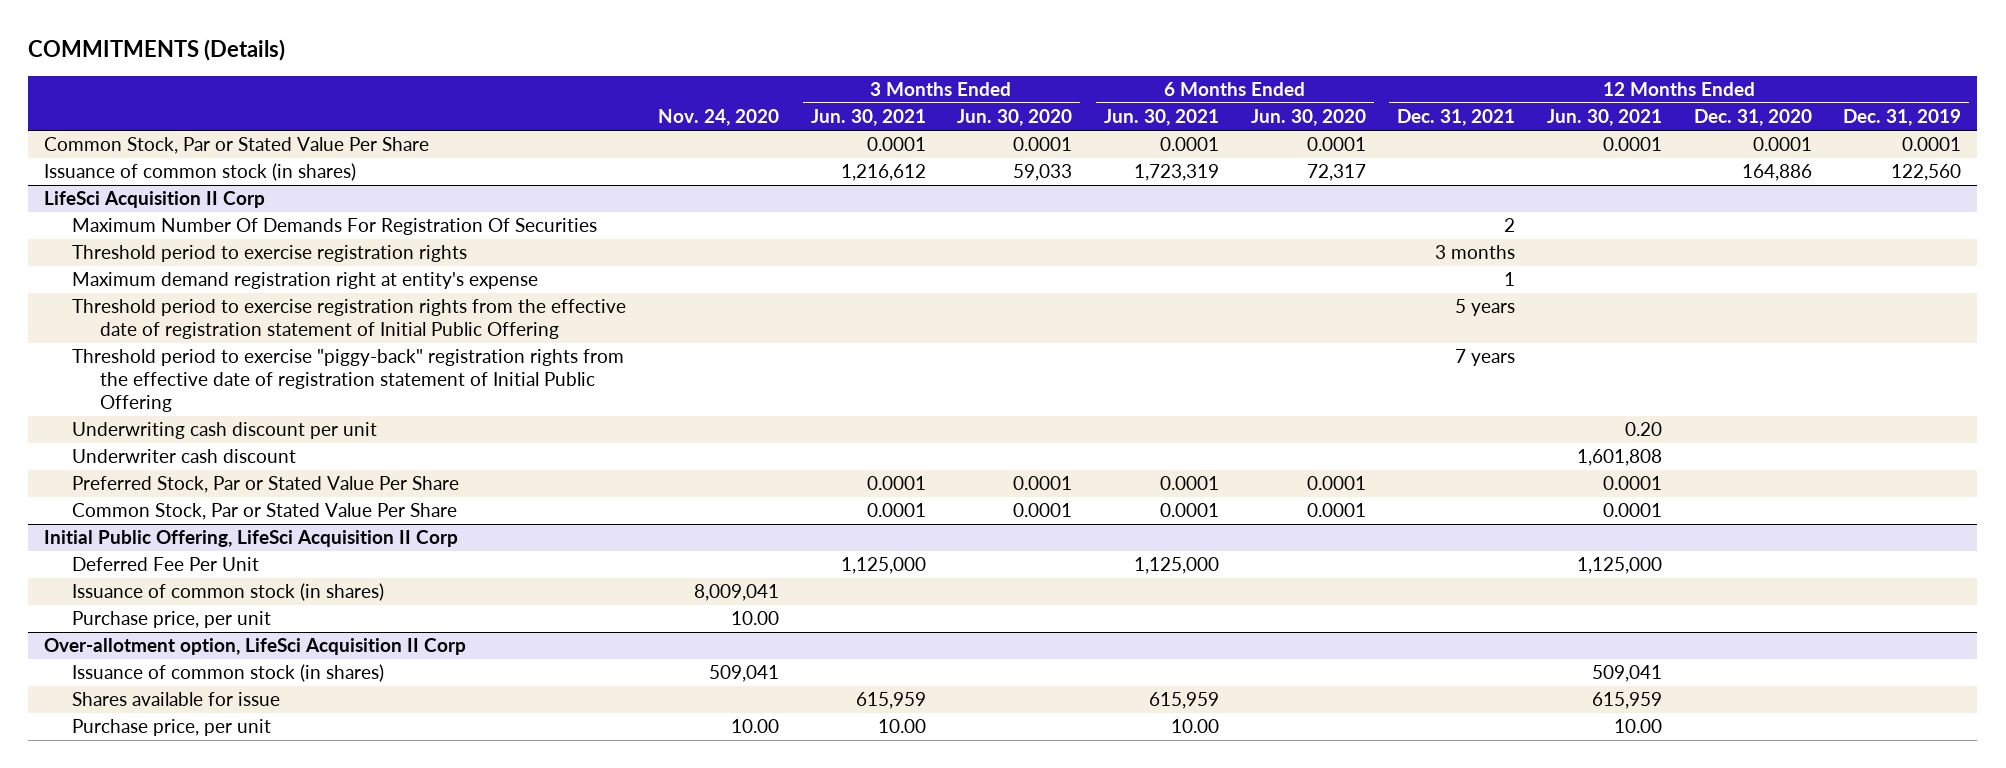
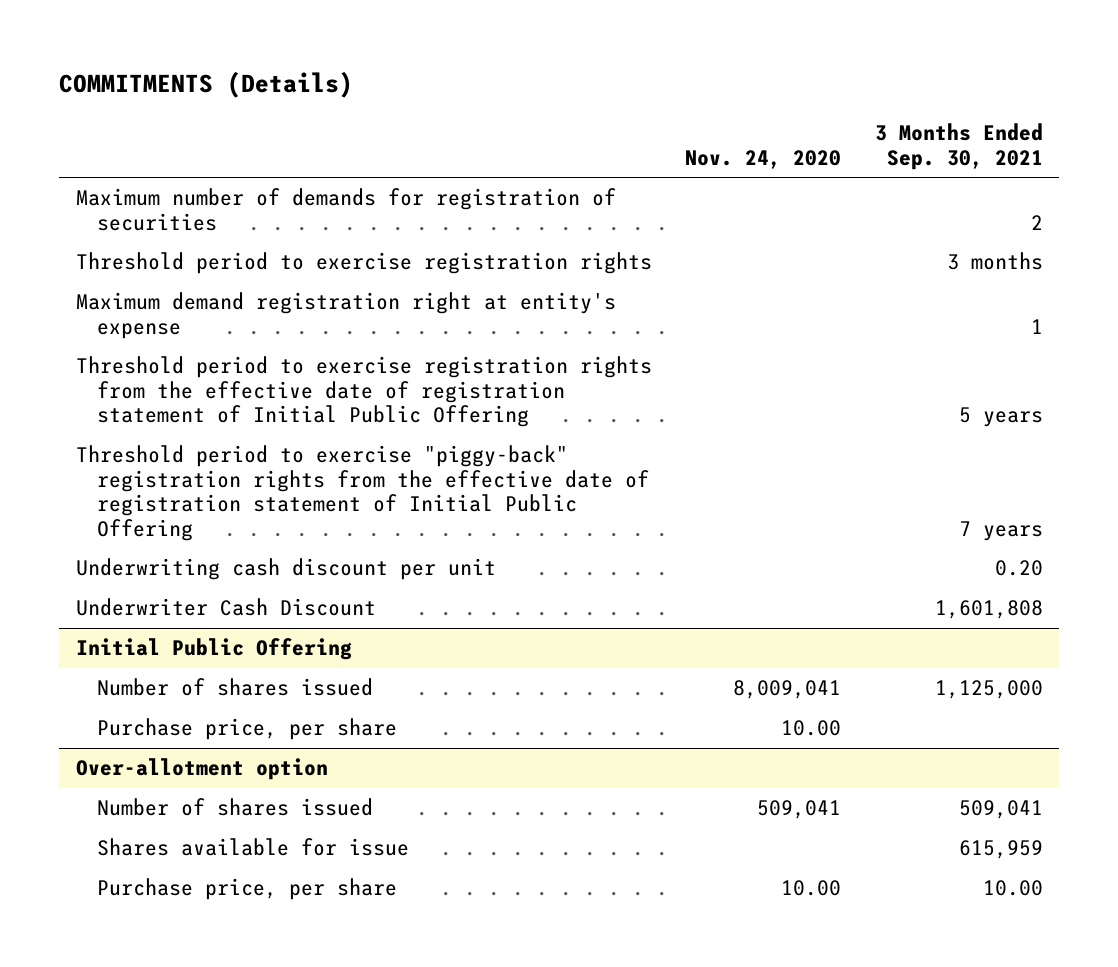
- | Nov. 24, 2020 | 3 Months Ended Jun. 30, 2021 | 3 Months Ended Jun. 30, 2020 | 6 Months Ended Jun. 30, 2021 | 6 Months Ended Jun. 30, 2020 | 12 Months Ended Dec. 31, 2021 | 12 Months Ended Jun. 30, 2021 | 12 Months Ended Dec. 31, 2020 | 12 Months Ended Dec. 31, 2019
+ | Nov. 24, 2020 | 3 Months Ended Sep. 30, 2021
- Common Stock, Par or Stated Value Per Share | | 0.0001 | 0.0001 | 0.0001 | 0.0001 | | 0.0001 | 0.0001 | 0.0001
- Issuance of common stock (in shares) | | 1,216,612 | 59,033 | 1,723,319 | 72,317 | | | 164,886 | 122,560
- LifeSci Acquisition II Corp
- Maximum Number Of Demands For Registration Of Securities | | | | | | 2 | | |
- Threshold period to exercise registration rights | | | | | | 3 months | | |
- Maximum demand registration right at entity's expense | | | | | | 1 | | |
- Threshold period to exercise registration rights from the effective date of registration statement of Initial Public Offering | | | | | | 5 years | | |
- Threshold period to exercise "piggy-back" registration rights from the effective date of registration statement of Initial Public Offering | | | | | | 7 years | | |
- Underwriting cash discount per unit | | | | | | | 0.20 | |
- Underwriter cash discount | | | | | | | 1,601,808 | |
- Preferred Stock, Par or Stated Value Per Share | | 0.0001 | 0.0001 | 0.0001 | 0.0001 | | 0.0001 | |
- Common Stock, Par or Stated Value Per Share | | 0.0001 | 0.0001 | 0.0001 | 0.0001 | | 0.0001 | |
- Initial Public Offering, LifeSci Acquisition II Corp
- Deferred Fee Per Unit | | 1,125,000 | | 1,125,000 | | | 1,125,000 | |
- Issuance of common stock (in shares) | 8,009,041 | | | | | | | |
- Purchase price, per unit | 10.00 | | | | | | | |
- Over-allotment option, LifeSci Acquisition II Corp
- Issuance of common stock (in shares) | 509,041 | | | | | | 509,041 | |
+ Maximum number of demands for registration of securities | | 2
+ Threshold period to exercise registration rights | | 3 months
+ Maximum demand registration right at entity's expense | | 1
+ Threshold period to exercise registration rights from the effective date of registration statement of Initial Public Offering | | 5 years
+ Threshold period to exercise "piggy-back" registration rights from the effective date of registration statement of Initial Public Offering | | 7 years
+ Underwriting cash discount per unit | | 0.20
+ Underwriter Cash Discount | | 1,601,808
+ Initial Public Offering
+ Number of shares issued | 8,009,041 | 1,125,000
+ Purchase price, per share | 10.00 |
+ Over-allotment option
+ Number of shares issued | 509,041 | 509,041
- Purchase price, per unit | 10.00 | 10.00 | | 10.00 | | | 10.00 | |
+ Purchase price, per share | 10.00 | 10.00

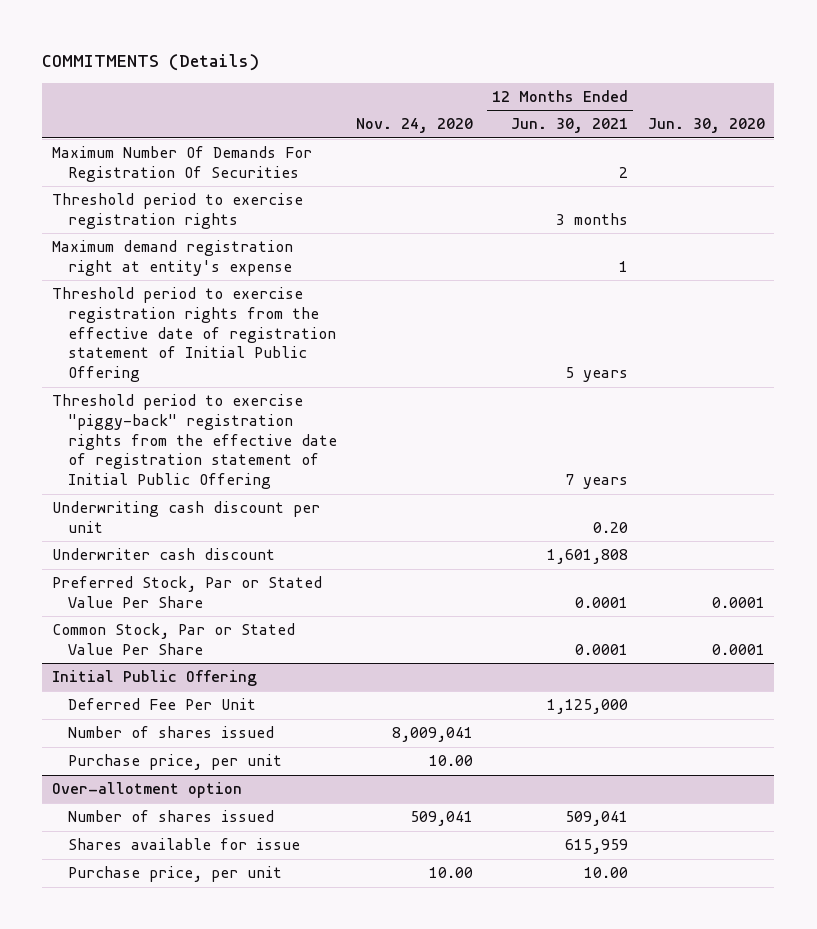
- | Nov. 24, 2020 | 3 Months Ended Sep. 30, 2021
+ | Nov. 24, 2020 | 12 Months Ended Jun. 30, 2021 | Jun. 30, 2020
- Maximum number of demands for registration of securities | | 2
+ Maximum Number Of Demands For Registration Of Securities | | 2 |
- Underwriter Cash Discount | | 1,601,808
+ Underwriter cash discount | | 1,601,808 |
+ Preferred Stock, Par or Stated Value Per Share | | 0.0001 | 0.0001
+ Common Stock, Par or Stated Value Per Share | | 0.0001 | 0.0001
@ Initial Public Offering
+ Deferred Fee Per Unit | | 1,125,000 |
- Purchase price, per share | 10.00 |
+ Purchase price, per unit | 10.00 | |
@ Over-allotment option
- Purchase price, per share | 10.00 | 10.00
+ Purchase price, per unit | 10.00 | 10.00 |

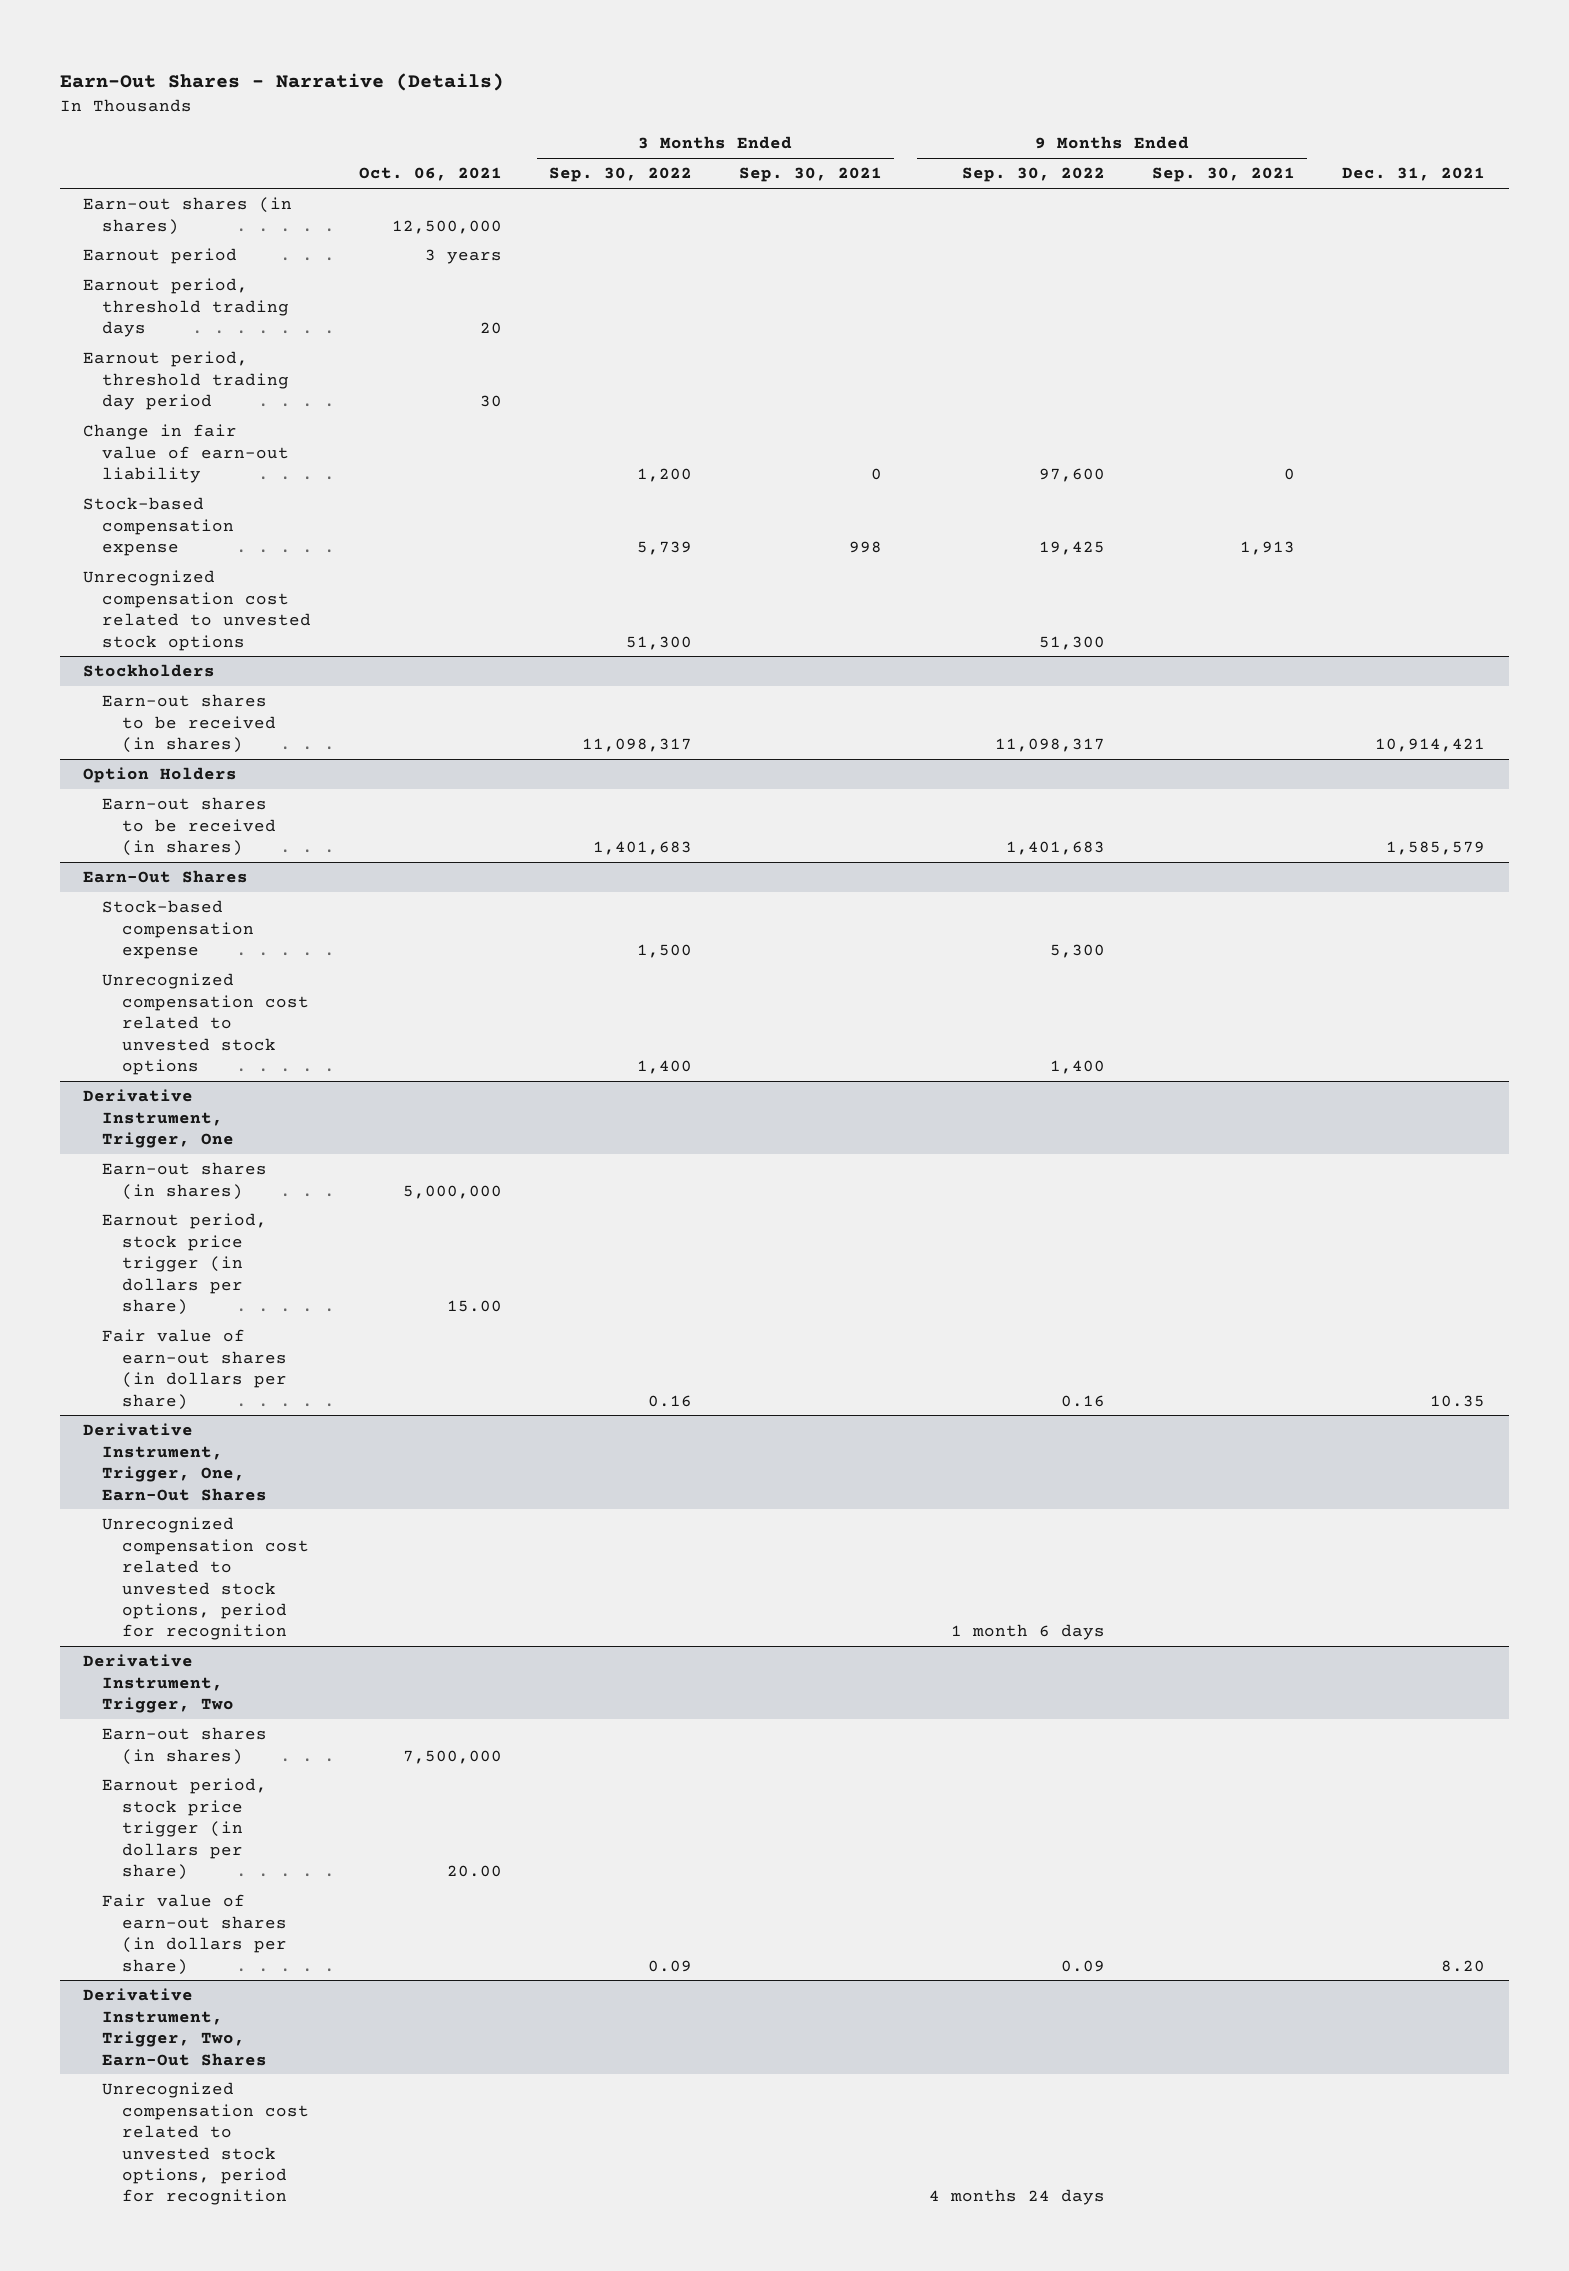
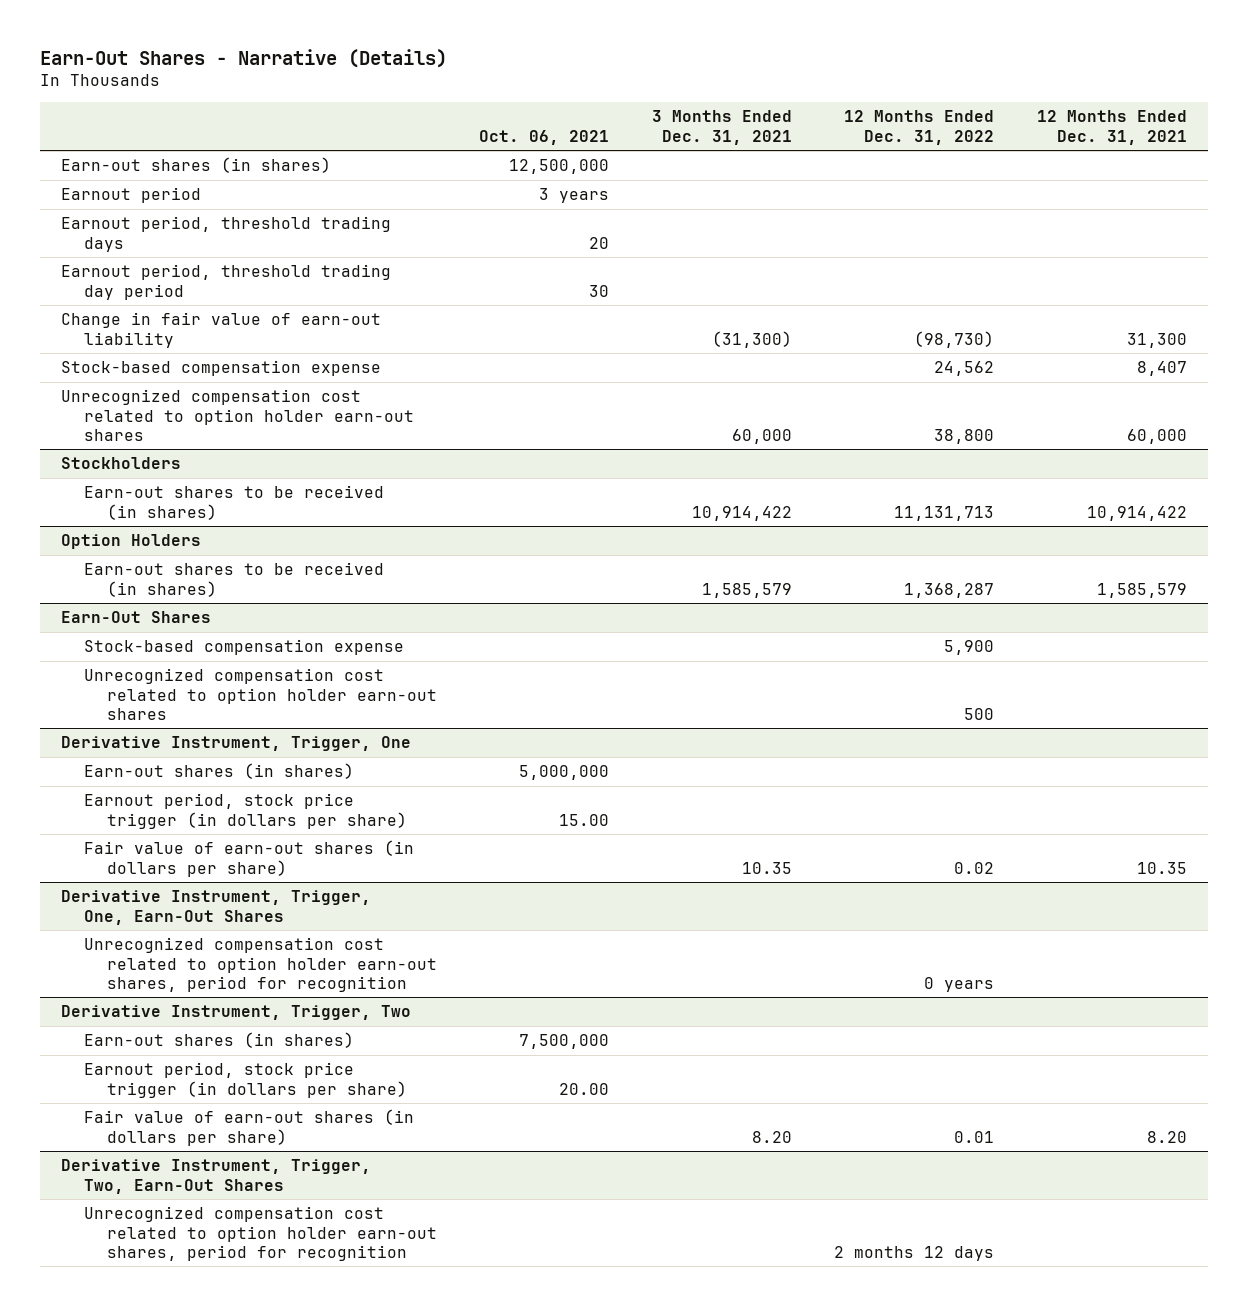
- | Oct. 06, 2021 | 3 Months Ended Sep. 30, 2022 | 3 Months Ended Sep. 30, 2021 | 9 Months Ended Sep. 30, 2022 | 9 Months Ended Sep. 30, 2021 | Dec. 31, 2021
+ | Oct. 06, 2021 | 3 Months Ended Dec. 31, 2021 | 12 Months Ended Dec. 31, 2022 | 12 Months Ended Dec. 31, 2021
- Unrecognized compensation cost related to unvested stock options | | 51,300 | | 51,300 | |
+ Unrecognized compensation cost related to option holder earn-out shares | | 60,000 | 38,800 | 60,000
@ Earn-Out Shares
- Unrecognized compensation cost related to unvested stock options | | 1,400 | | 1,400 | |
+ Unrecognized compensation cost related to option holder earn-out shares | | | 500 |
@ Derivative Instrument, Trigger, One, Earn-Out Shares
- Unrecognized compensation cost related to unvested stock options, period for recognition | | | | 1 month 6 days | |
+ Unrecognized compensation cost related to option holder earn-out shares, period for recognition | | | 0 years |
@ Derivative Instrument, Trigger, Two, Earn-Out Shares
- Unrecognized compensation cost related to unvested stock options, period for recognition | | | | 4 months 24 days | |
+ Unrecognized compensation cost related to option holder earn-out shares, period for recognition | | | 2 months 12 days |

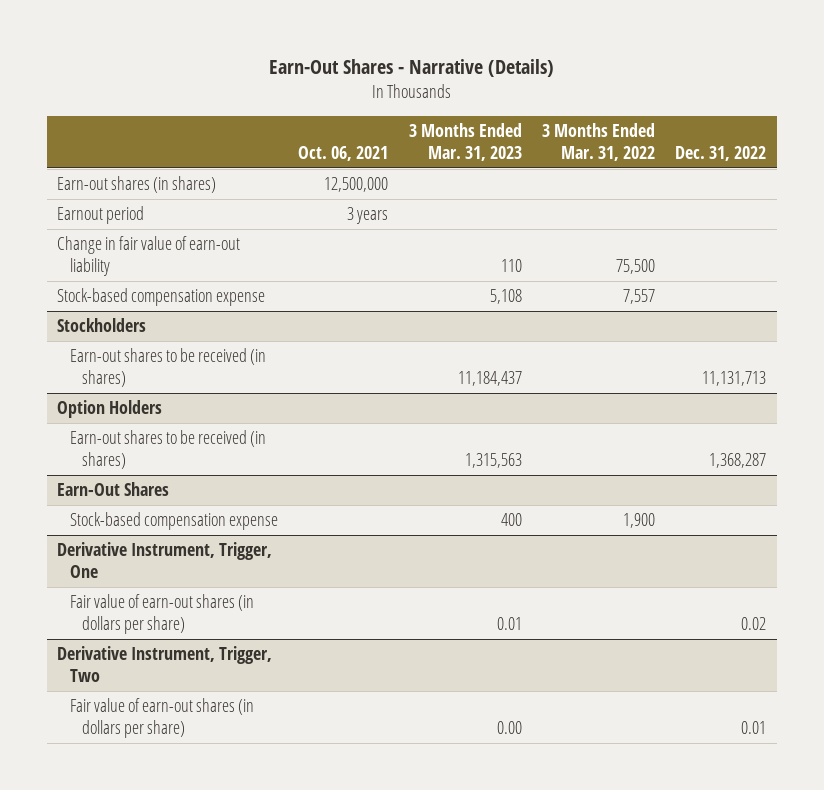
- | Oct. 06, 2021 | 3 Months Ended Dec. 31, 2021 | 12 Months Ended Dec. 31, 2022 | 12 Months Ended Dec. 31, 2021
+ | Oct. 06, 2021 | 3 Months Ended Mar. 31, 2023 | 3 Months Ended Mar. 31, 2022 | Dec. 31, 2022
- Earnout period, threshold trading days | 20 | | |
- Earnout period, threshold trading day period | 30 | | |
- Unrecognized compensation cost related to option holder earn-out shares | | 60,000 | 38,800 | 60,000
@ Earn-Out Shares
- Unrecognized compensation cost related to option holder earn-out shares | | | 500 |
@ Derivative Instrument, Trigger, One
- Earn-out shares (in shares) | 5,000,000 | | |
- Earnout period, stock price trigger (in dollars per share) | 15.00 | | |
- Derivative Instrument, Trigger, One, Earn-Out Shares
- Unrecognized compensation cost related to option holder earn-out shares, period for recognition | | | 0 years |
@ Derivative Instrument, Trigger, Two
- Earn-out shares (in shares) | 7,500,000 | | |
- Earnout period, stock price trigger (in dollars per share) | 20.00 | | |
- Derivative Instrument, Trigger, Two, Earn-Out Shares
- Unrecognized compensation cost related to option holder earn-out shares, period for recognition | | | 2 months 12 days |

